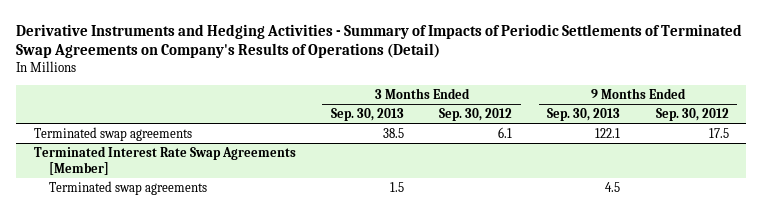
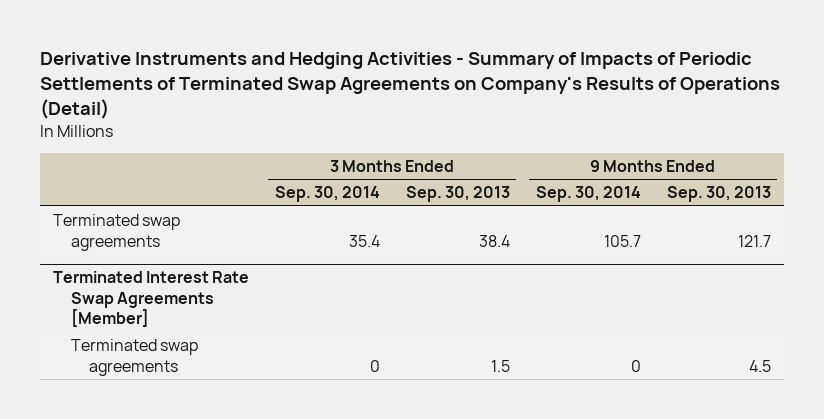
- | 3 Months Ended Sep. 30, 2013 | 3 Months Ended Sep. 30, 2012 | 9 Months Ended Sep. 30, 2013 | 9 Months Ended Sep. 30, 2012
+ | 3 Months Ended Sep. 30, 2014 | 3 Months Ended Sep. 30, 2013 | 9 Months Ended Sep. 30, 2014 | 9 Months Ended Sep. 30, 2013
- Terminated swap agreements | 38.5 | 6.1 | 122.1 | 17.5
+ Terminated swap agreements | 35.4 | 38.4 | 105.7 | 121.7

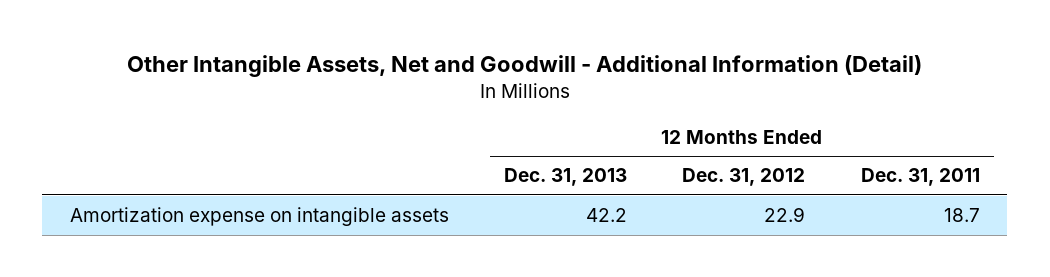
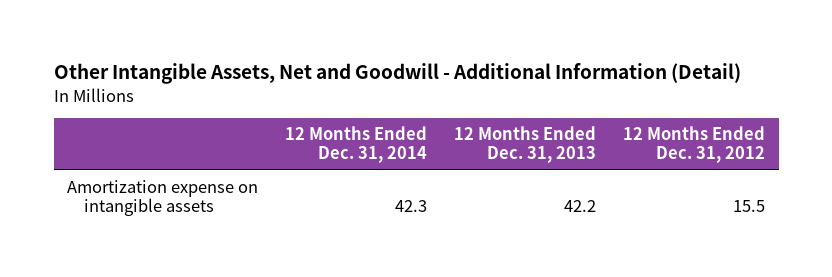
- | 12 Months Ended Dec. 31, 2013 | 12 Months Ended Dec. 31, 2012 | 12 Months Ended Dec. 31, 2011
+ | 12 Months Ended Dec. 31, 2014 | 12 Months Ended Dec. 31, 2013 | 12 Months Ended Dec. 31, 2012
- Amortization expense on intangible assets | 42.2 | 22.9 | 18.7
+ Amortization expense on intangible assets | 42.3 | 42.2 | 15.5

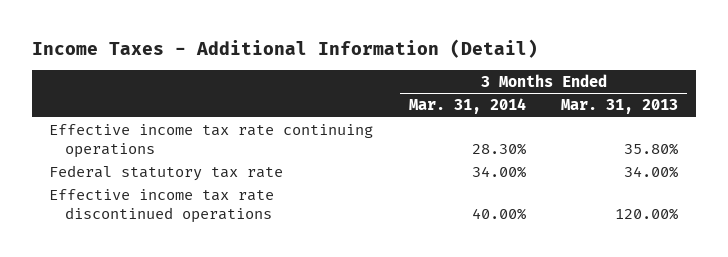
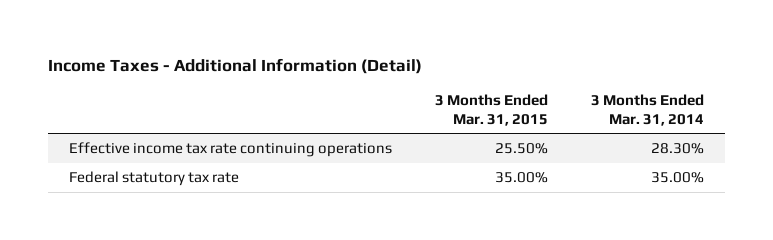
- | 3 Months Ended Mar. 31, 2014 | 3 Months Ended Mar. 31, 2013
+ | 3 Months Ended Mar. 31, 2015 | 3 Months Ended Mar. 31, 2014
- Federal statutory tax rate | 34.00% | 34.00%
- Effective income tax rate discontinued operations | 40.00% | 120.00%
+ Federal statutory tax rate | 35.00% | 35.00%

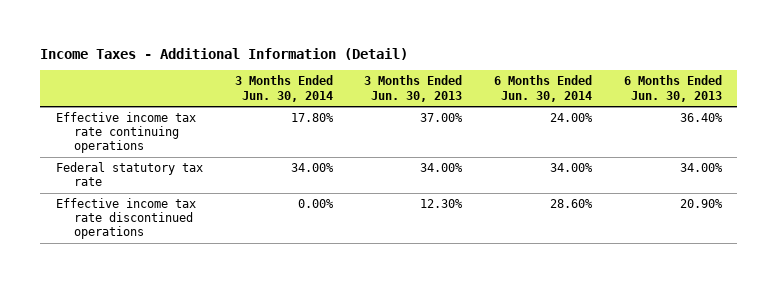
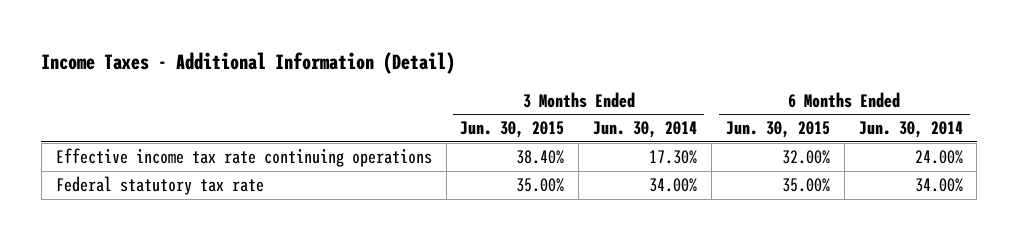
- | 3 Months Ended Jun. 30, 2014 | 3 Months Ended Jun. 30, 2013 | 6 Months Ended Jun. 30, 2014 | 6 Months Ended Jun. 30, 2013
+ | 3 Months Ended Jun. 30, 2015 | 3 Months Ended Jun. 30, 2014 | 6 Months Ended Jun. 30, 2015 | 6 Months Ended Jun. 30, 2014
- Effective income tax rate continuing operations | 17.80% | 37.00% | 24.00% | 36.40%
+ Effective income tax rate continuing operations | 38.40% | 17.30% | 32.00% | 24.00%
- Effective income tax rate discontinued operations | 0.00% | 12.30% | 28.60% | 20.90%

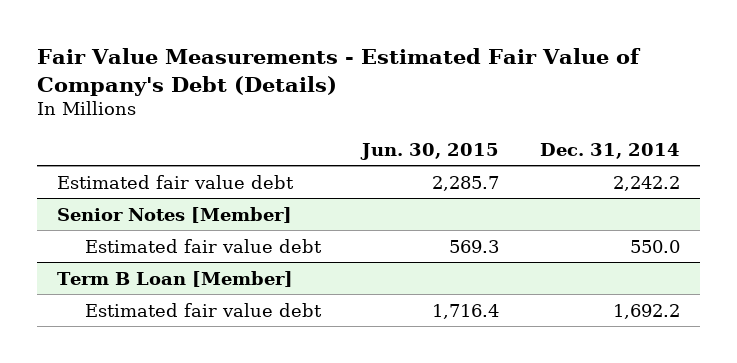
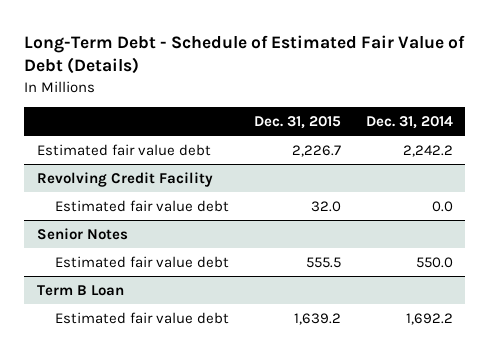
- Fair Value Measurements - Estimated Fair Value of Company's Debt (Details)
+ Long-Term Debt - Schedule of Estimated Fair Value of Debt (Details)
- | Jun. 30, 2015 | Dec. 31, 2014
+ | Dec. 31, 2015 | Dec. 31, 2014
- Senior Notes [Member]
+ Revolving Credit Facility
+ Estimated fair value debt | 32.0 | 0.0
+ Senior Notes
- Term B Loan [Member]
+ Term B Loan

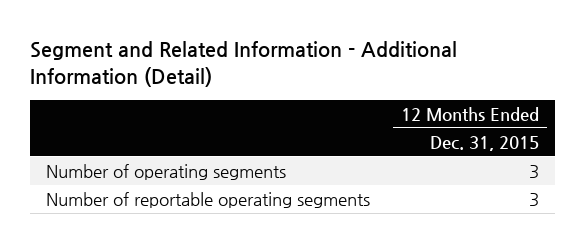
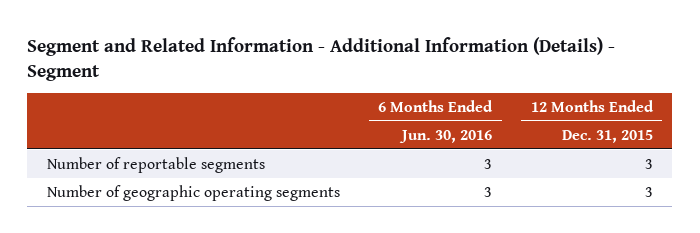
- Segment and Related Information - Additional Information (Detail)
+ Segment and Related Information - Additional Information (Details) - Segment
- | 12 Months Ended Dec. 31, 2015
+ | 6 Months Ended Jun. 30, 2016 | 12 Months Ended Dec. 31, 2015
- Number of operating segments | 3
- Number of reportable operating segments | 3
+ Number of reportable segments | 3 | 3
+ Number of geographic operating segments | 3 | 3

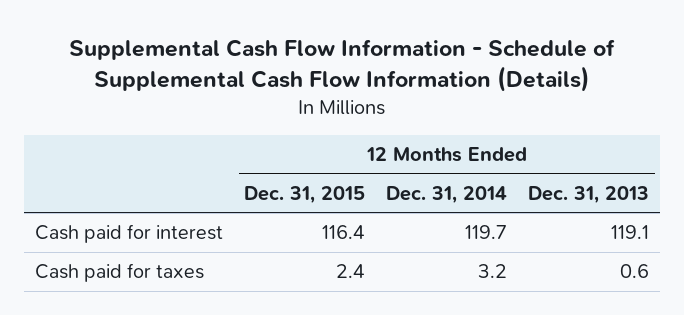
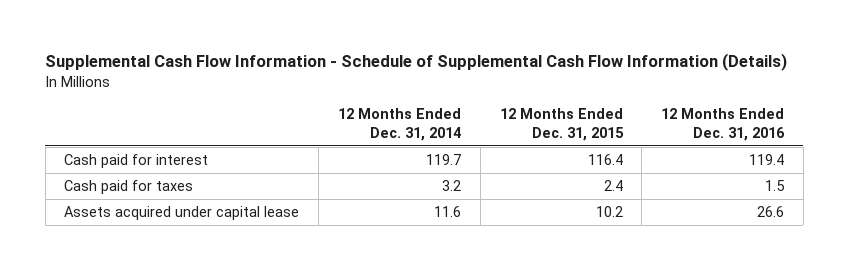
- | 12 Months Ended Dec. 31, 2015 | 12 Months Ended Dec. 31, 2014 | 12 Months Ended Dec. 31, 2013
+ | 12 Months Ended Dec. 31, 2014 | 12 Months Ended Dec. 31, 2015 | 12 Months Ended Dec. 31, 2016
+ Assets acquired under capital lease | 11.6 | 10.2 | 26.6

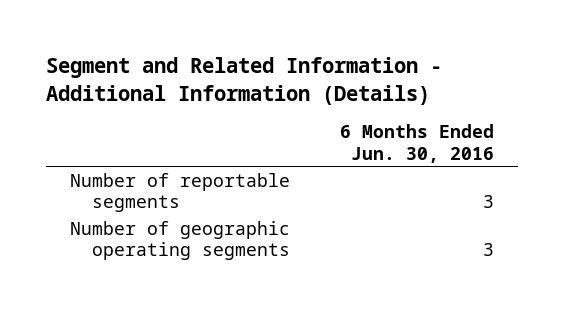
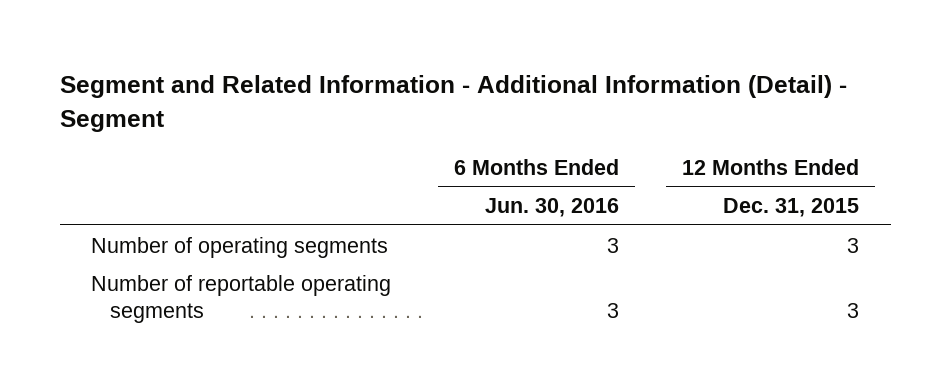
- Segment and Related Information - Additional Information (Details)
+ Segment and Related Information - Additional Information (Detail) - Segment
- | 6 Months Ended Jun. 30, 2016
+ | 6 Months Ended Jun. 30, 2016 | 12 Months Ended Dec. 31, 2015
- Number of reportable segments | 3
- Number of geographic operating segments | 3
+ Number of operating segments | 3 | 3
+ Number of reportable operating segments | 3 | 3

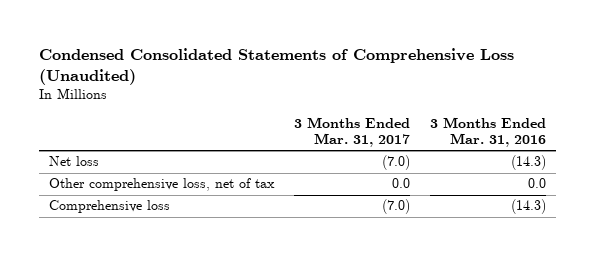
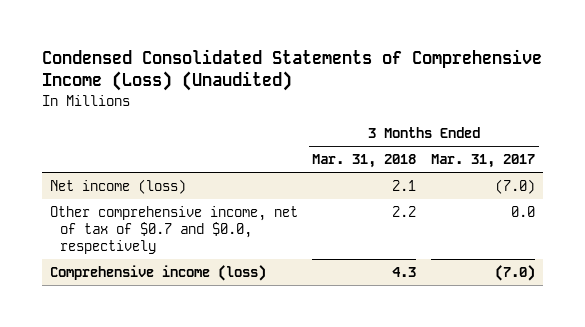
- Condensed Consolidated Statements of Comprehensive Loss (Unaudited)
+ Condensed Consolidated Statements of Comprehensive Income (Loss) (Unaudited)
- | 3 Months Ended Mar. 31, 2017 | 3 Months Ended Mar. 31, 2016
+ | 3 Months Ended Mar. 31, 2018 | 3 Months Ended Mar. 31, 2017
- Net loss | (7.0) | (14.3)
- Other comprehensive loss, net of tax | 0.0 | 0.0
- Comprehensive loss | (7.0) | (14.3)
+ Net income (loss) | 2.1 | (7.0)
+ Other comprehensive income, net of tax of $0.7 and $0.0, respectively | 2.2 | 0.0
+ Comprehensive income (loss) | 4.3 | (7.0)

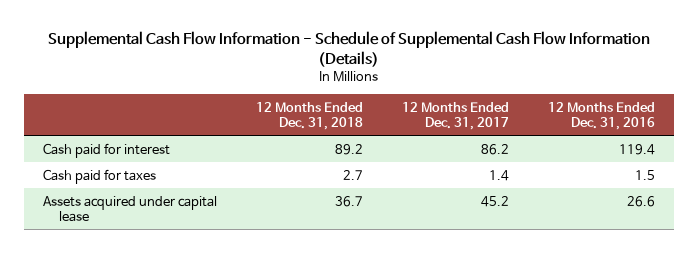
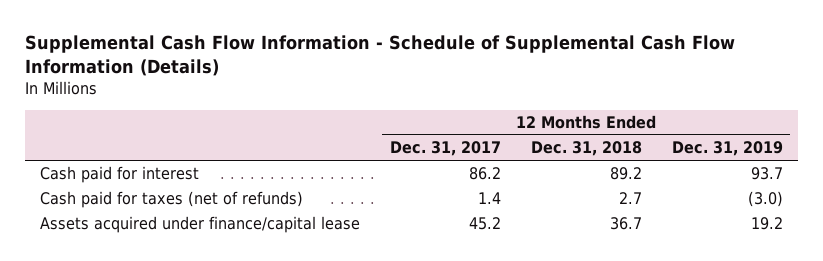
- | 12 Months Ended Dec. 31, 2018 | 12 Months Ended Dec. 31, 2017 | 12 Months Ended Dec. 31, 2016
+ | 12 Months Ended Dec. 31, 2017 | 12 Months Ended Dec. 31, 2018 | 12 Months Ended Dec. 31, 2019
- Cash paid for taxes | 2.7 | 1.4 | 1.5
- Assets acquired under capital lease | 36.7 | 45.2 | 26.6
+ Cash paid for taxes (net of refunds) | 1.4 | 2.7 | (3.0)
+ Assets acquired under finance/capital lease | 45.2 | 36.7 | 19.2

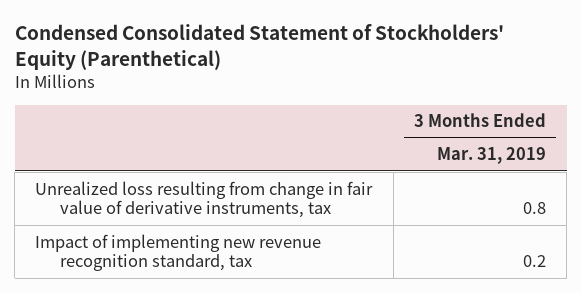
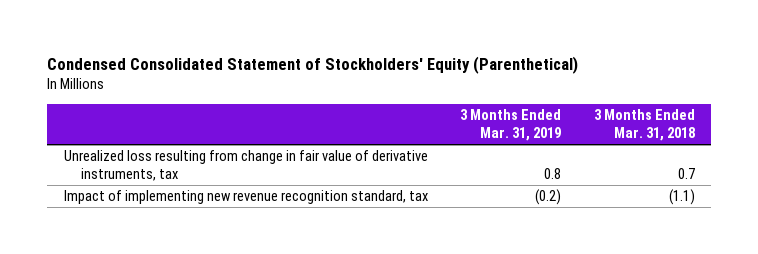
- | 3 Months Ended Mar. 31, 2019
+ | 3 Months Ended Mar. 31, 2019 | 3 Months Ended Mar. 31, 2018
- Impact of implementing new revenue recognition standard, tax | 0.2
+ Impact of implementing new revenue recognition standard, tax | (0.2) | (1.1)

